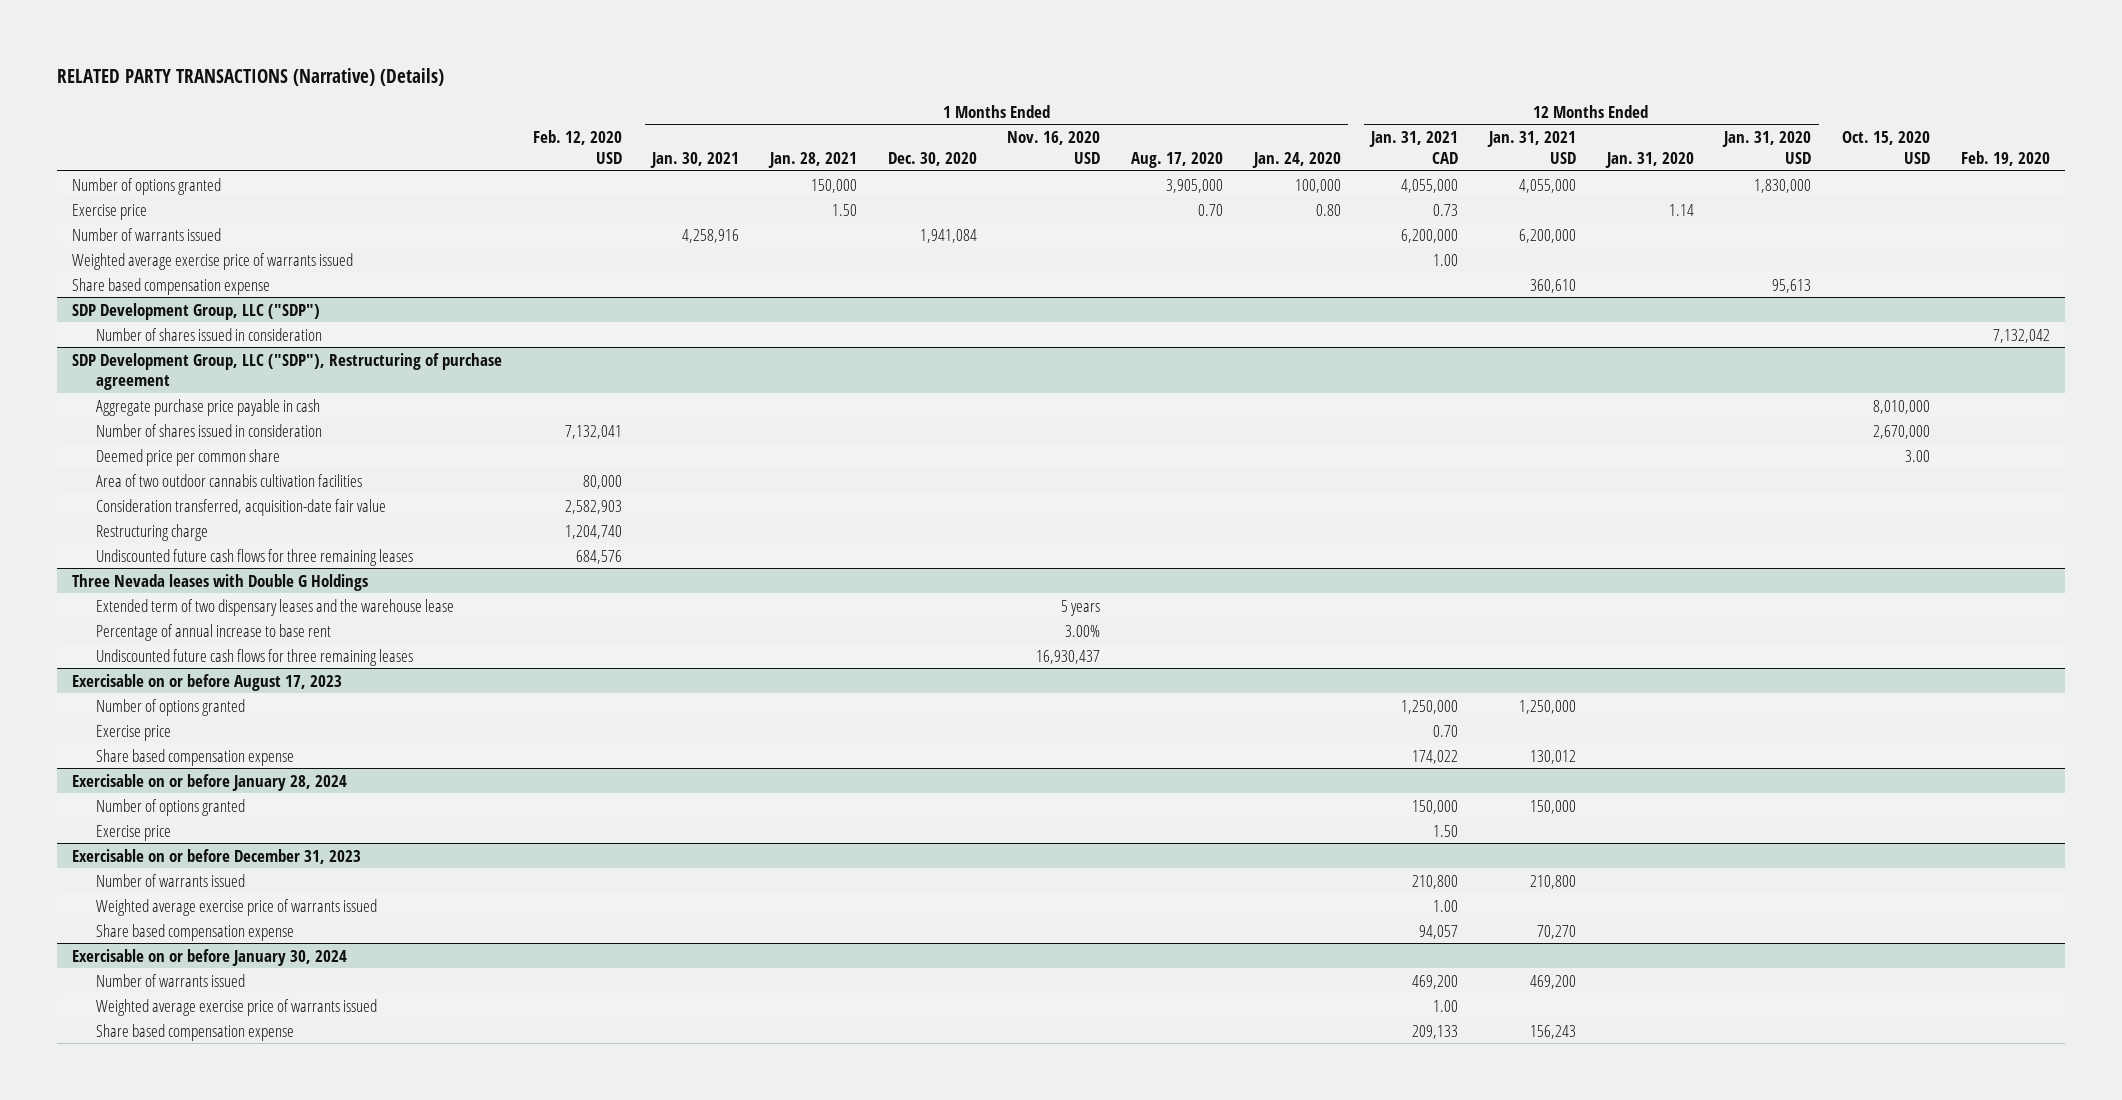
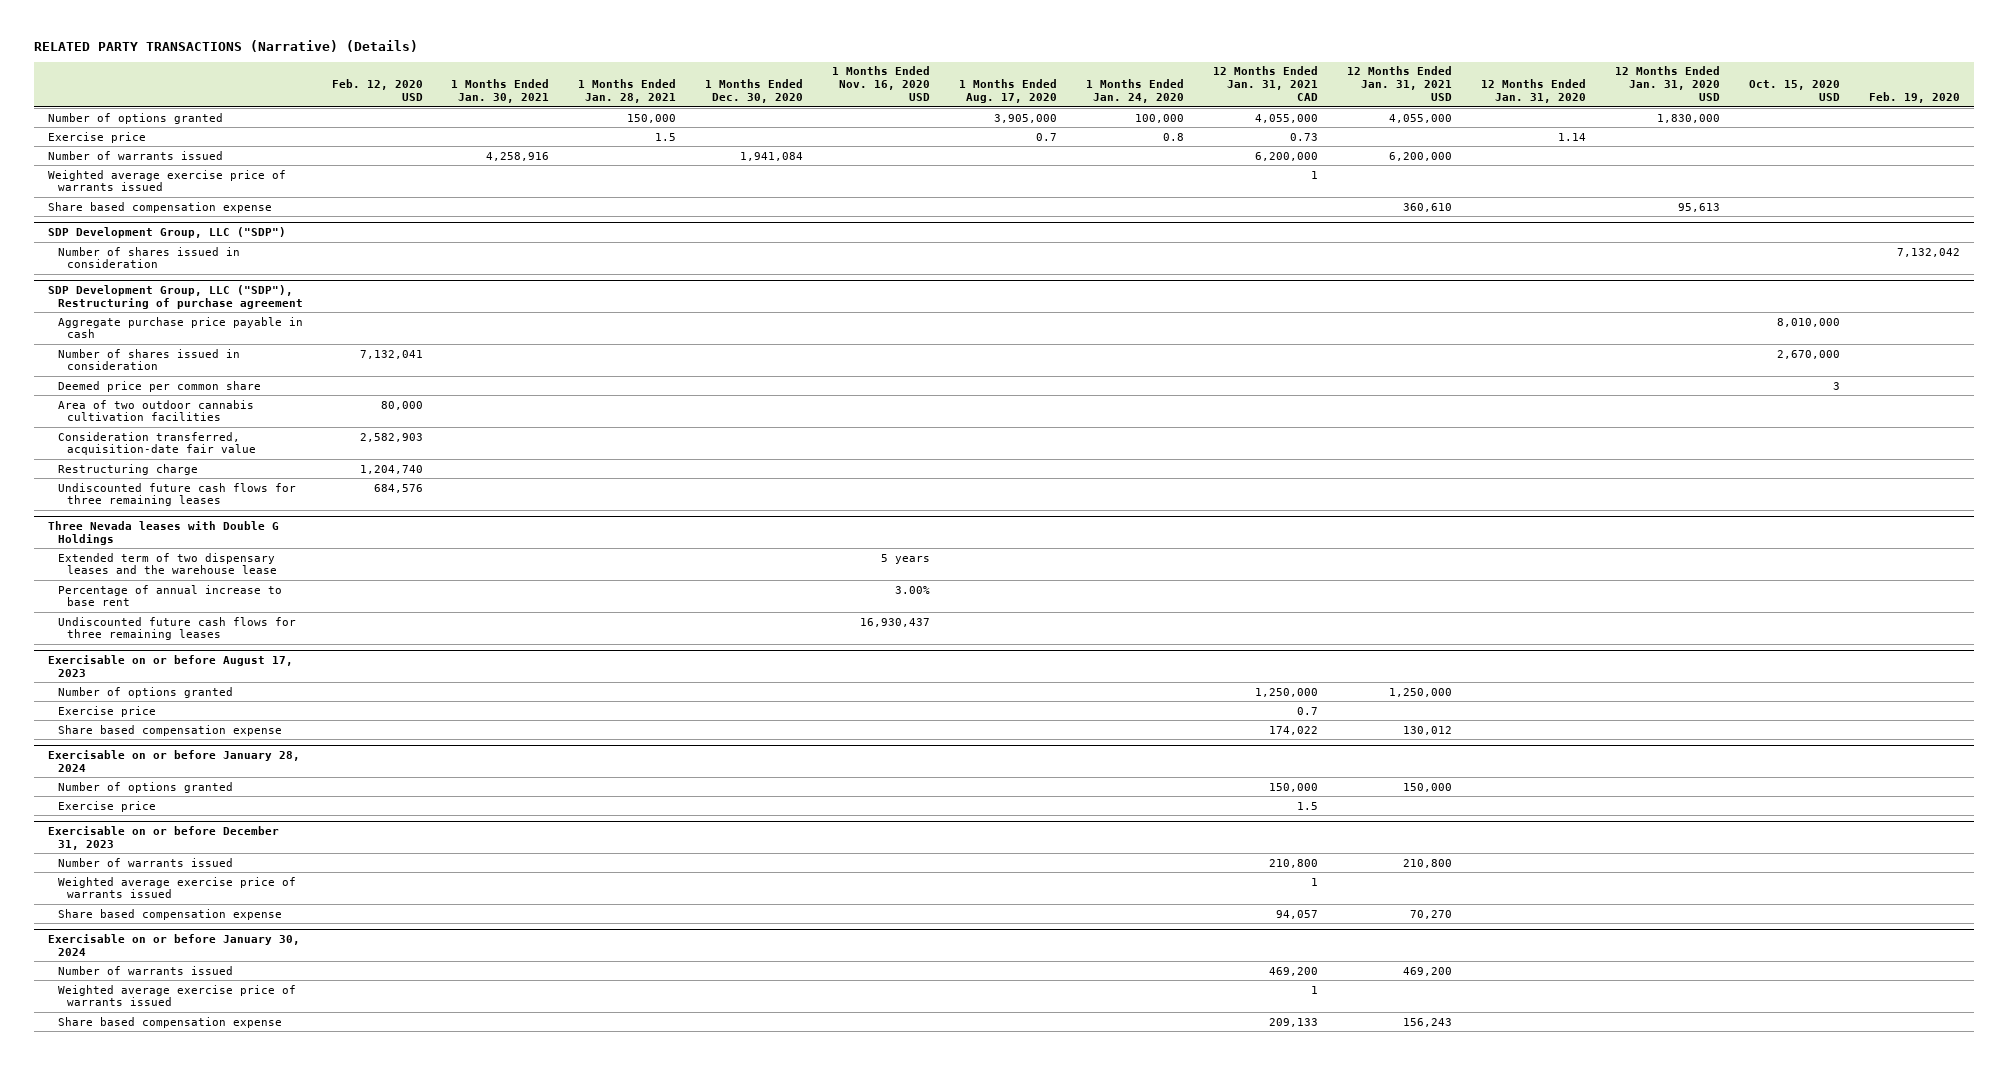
- Exercise price | | | 1.50 | | | 0.70 | 0.80 | 0.73 | | 1.14 | | |
+ Exercise price | | | 1.5 | | | 0.7 | 0.8 | 0.73 | | 1.14 | | |
- Weighted average exercise price of warrants issued | | | | | | | | 1.00 | | | | |
+ Weighted average exercise price of warrants issued | | | | | | | | 1 | | | | |
@ SDP Development Group, LLC ("SDP"), Restructuring of purchase agreement
- Deemed price per common share | | | | | | | | | | | | 3.00 |
+ Deemed price per common share | | | | | | | | | | | | 3 |
@ Exercisable on or before August 17, 2023
- Exercise price | | | | | | | | 0.70 | | | | |
+ Exercise price | | | | | | | | 0.7 | | | | |
@ Exercisable on or before January 28, 2024
- Exercise price | | | | | | | | 1.50 | | | | |
+ Exercise price | | | | | | | | 1.5 | | | | |
@ Exercisable on or before December 31, 2023
- Weighted average exercise price of warrants issued | | | | | | | | 1.00 | | | | |
+ Weighted average exercise price of warrants issued | | | | | | | | 1 | | | | |
@ Exercisable on or before January 30, 2024
- Weighted average exercise price of warrants issued | | | | | | | | 1.00 | | | | |
+ Weighted average exercise price of warrants issued | | | | | | | | 1 | | | | |

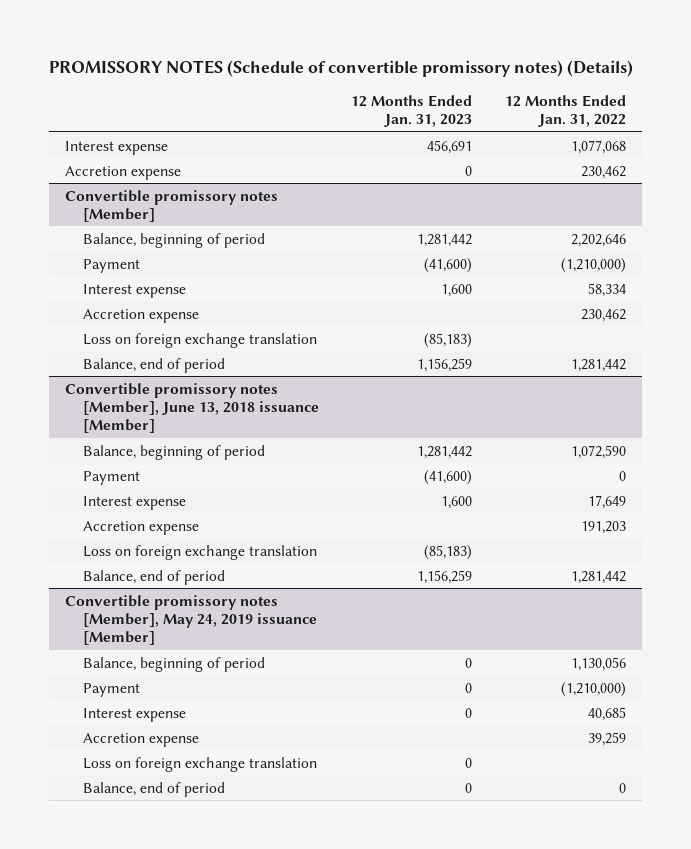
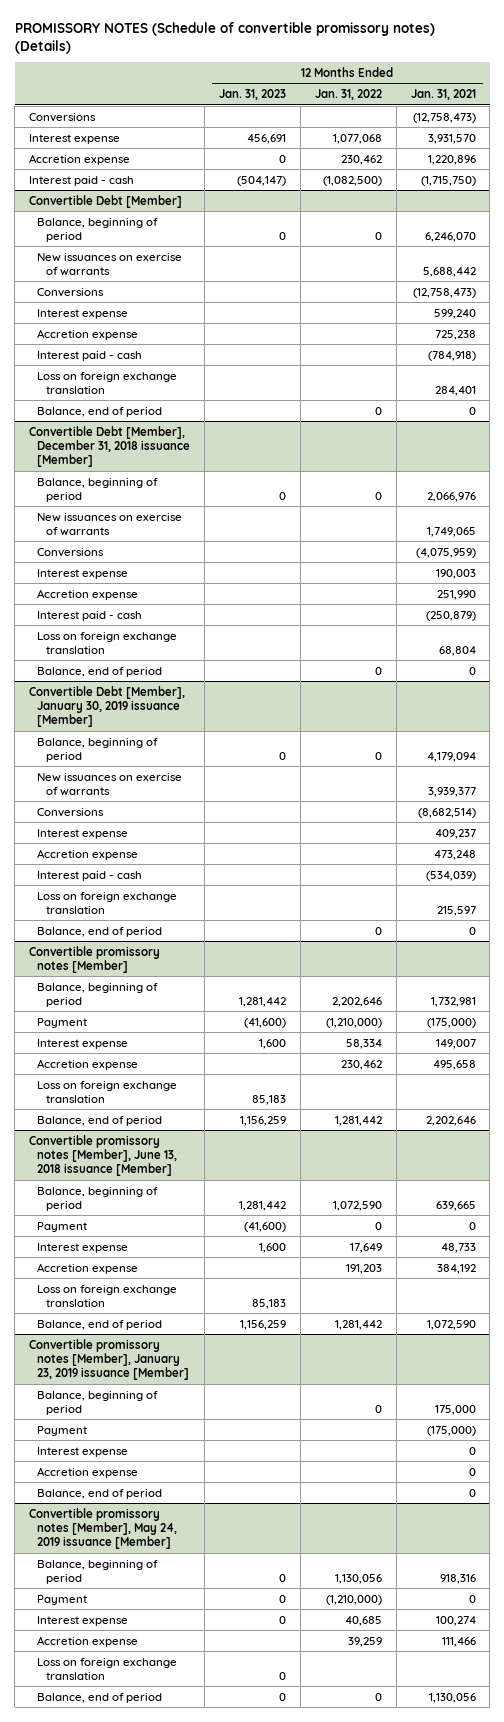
- | 12 Months Ended Jan. 31, 2023 | 12 Months Ended Jan. 31, 2022
+ | 12 Months Ended Jan. 31, 2023 | 12 Months Ended Jan. 31, 2022 | 12 Months Ended Jan. 31, 2021
+ Conversions | | | (12,758,473)
+ Interest paid - cash | (504,147) | (1,082,500) | (1,715,750)
+ Convertible Debt [Member]
+ Balance, beginning of period | 0 | 0 | 6,246,070
+ New issuances on exercise of warrants | | | 5,688,442
+ Conversions | | | (12,758,473)
+ Interest expense | | | 599,240
+ Accretion expense | | | 725,238
+ Interest paid - cash | | | (784,918)
+ Loss on foreign exchange translation | | | 284,401
+ Balance, end of period | | 0 | 0
+ Convertible Debt [Member], December 31, 2018 issuance [Member]
+ Balance, beginning of period | 0 | 0 | 2,066,976
+ New issuances on exercise of warrants | | | 1,749,065
+ Conversions | | | (4,075,959)
+ Interest expense | | | 190,003
+ Accretion expense | | | 251,990
+ Interest paid - cash | | | (250,879)
+ Loss on foreign exchange translation | | | 68,804
+ Balance, end of period | | 0 | 0
+ Convertible Debt [Member], January 30, 2019 issuance [Member]
+ Balance, beginning of period | 0 | 0 | 4,179,094
+ New issuances on exercise of warrants | | | 3,939,377
+ Conversions | | | (8,682,514)
+ Interest expense | | | 409,237
+ Accretion expense | | | 473,248
+ Interest paid - cash | | | (534,039)
+ Loss on foreign exchange translation | | | 215,597
+ Balance, end of period | | 0 | 0
@ Convertible promissory notes [Member]
- Loss on foreign exchange translation | (85,183) |
+ Loss on foreign exchange translation | 85,183 | |
@ Convertible promissory notes [Member], June 13, 2018 issuance [Member]
- Loss on foreign exchange translation | (85,183) |
+ Loss on foreign exchange translation | 85,183 | |
+ Convertible promissory notes [Member], January 23, 2019 issuance [Member]
+ Balance, beginning of period | | 0 | 175,000
+ Payment | | | (175,000)
+ Interest expense | | | 0
+ Accretion expense | | | 0
+ Balance, end of period | | | 0

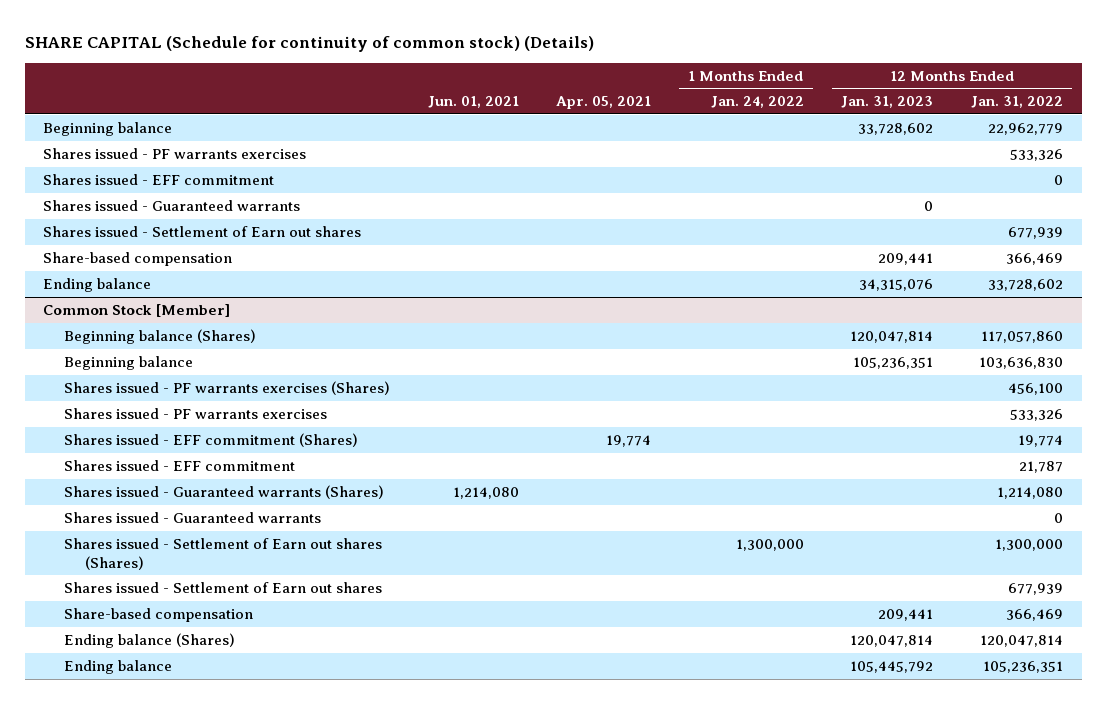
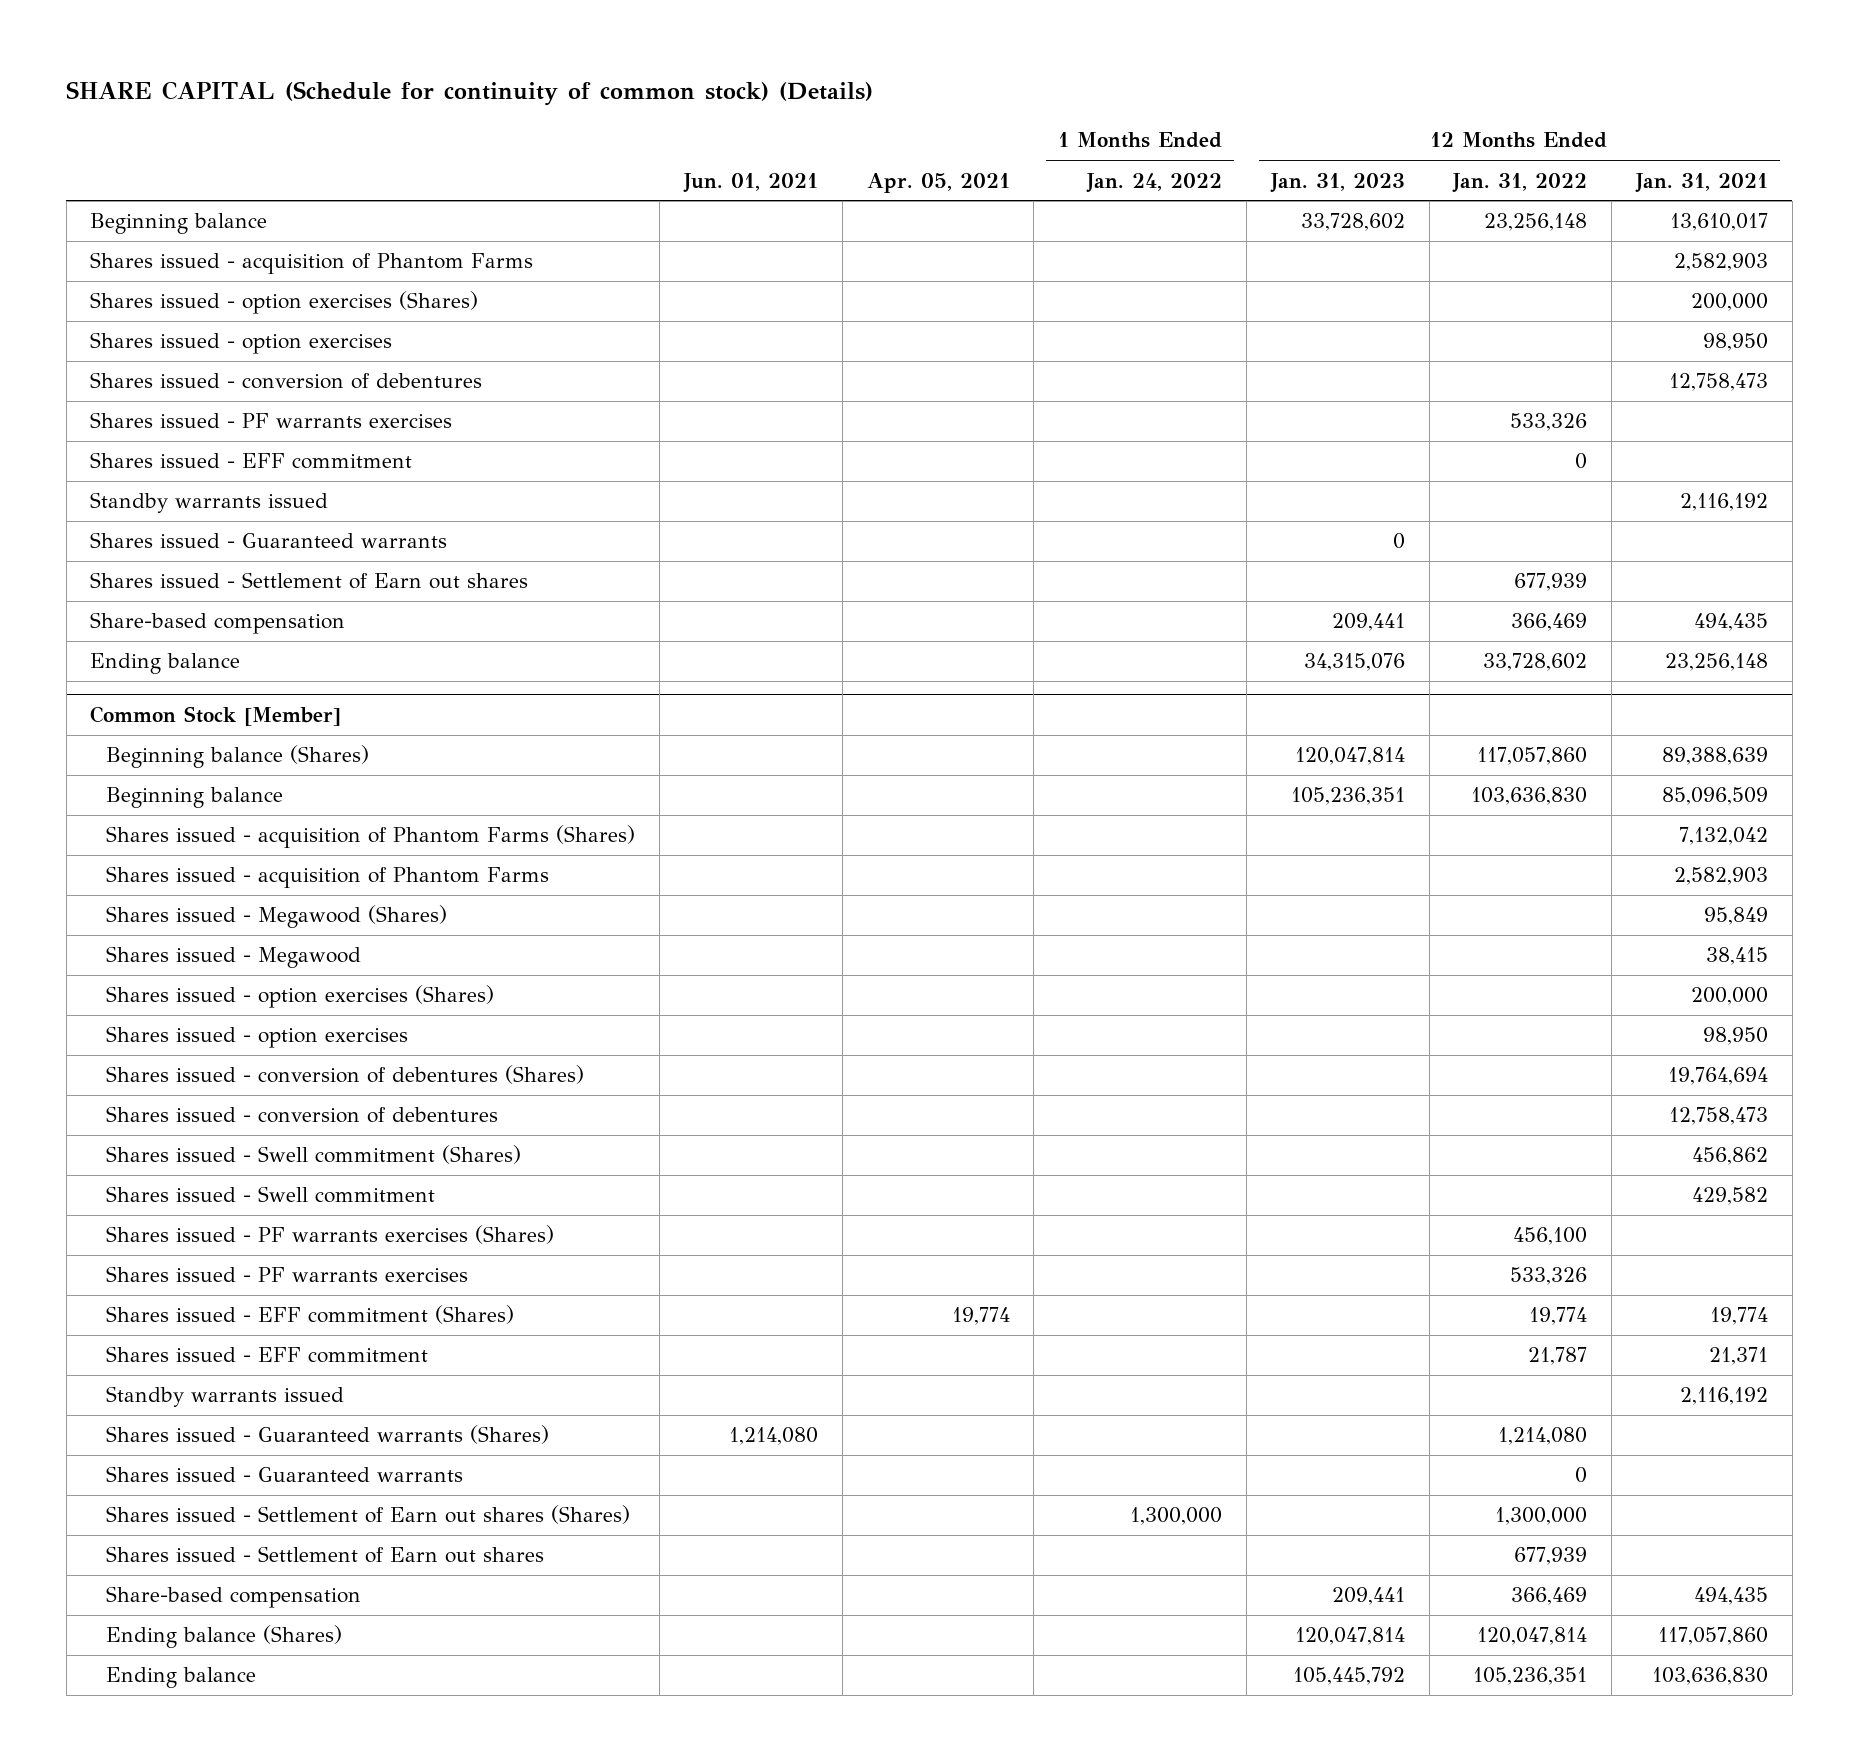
- | Jun. 01, 2021 | Apr. 05, 2021 | 1 Months Ended Jan. 24, 2022 | 12 Months Ended Jan. 31, 2023 | 12 Months Ended Jan. 31, 2022
+ | Jun. 01, 2021 | Apr. 05, 2021 | 1 Months Ended Jan. 24, 2022 | 12 Months Ended Jan. 31, 2023 | 12 Months Ended Jan. 31, 2022 | 12 Months Ended Jan. 31, 2021
- Beginning balance | | | | 33,728,602 | 22,962,779
+ Beginning balance | | | | 33,728,602 | 23,256,148 | 13,610,017
+ Shares issued - acquisition of Phantom Farms | | | | | | 2,582,903
+ Shares issued - option exercises (Shares) | | | | | | 200,000
+ Shares issued - option exercises | | | | | | 98,950
+ Shares issued - conversion of debentures | | | | | | 12,758,473
+ Standby warrants issued | | | | | | 2,116,192
@ Common Stock [Member]
+ Shares issued - acquisition of Phantom Farms (Shares) | | | | | | 7,132,042
+ Shares issued - acquisition of Phantom Farms | | | | | | 2,582,903
+ Shares issued - Megawood (Shares) | | | | | | 95,849
+ Shares issued - Megawood | | | | | | 38,415
+ Shares issued - option exercises (Shares) | | | | | | 200,000
+ Shares issued - option exercises | | | | | | 98,950
+ Shares issued - conversion of debentures (Shares) | | | | | | 19,764,694
+ Shares issued - conversion of debentures | | | | | | 12,758,473
+ Shares issued - Swell commitment (Shares) | | | | | | 456,862
+ Shares issued - Swell commitment | | | | | | 429,582
+ Standby warrants issued | | | | | | 2,116,192

